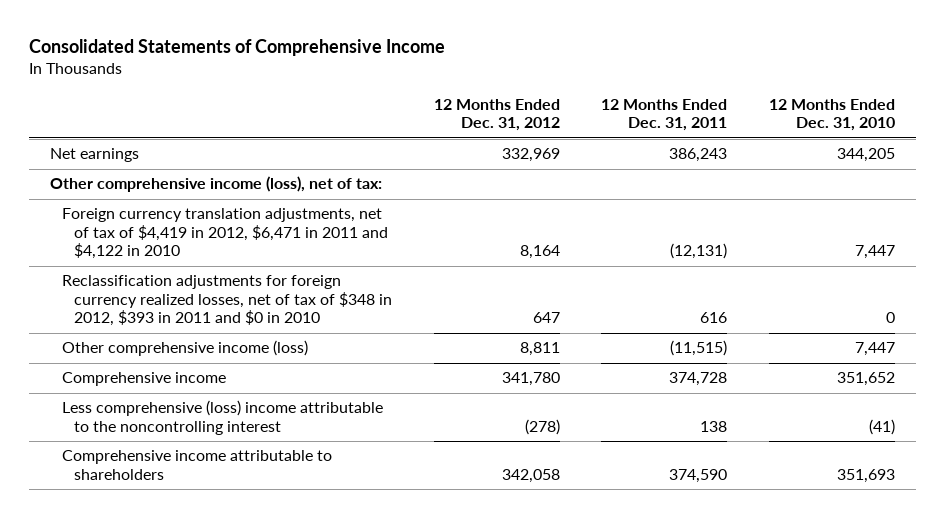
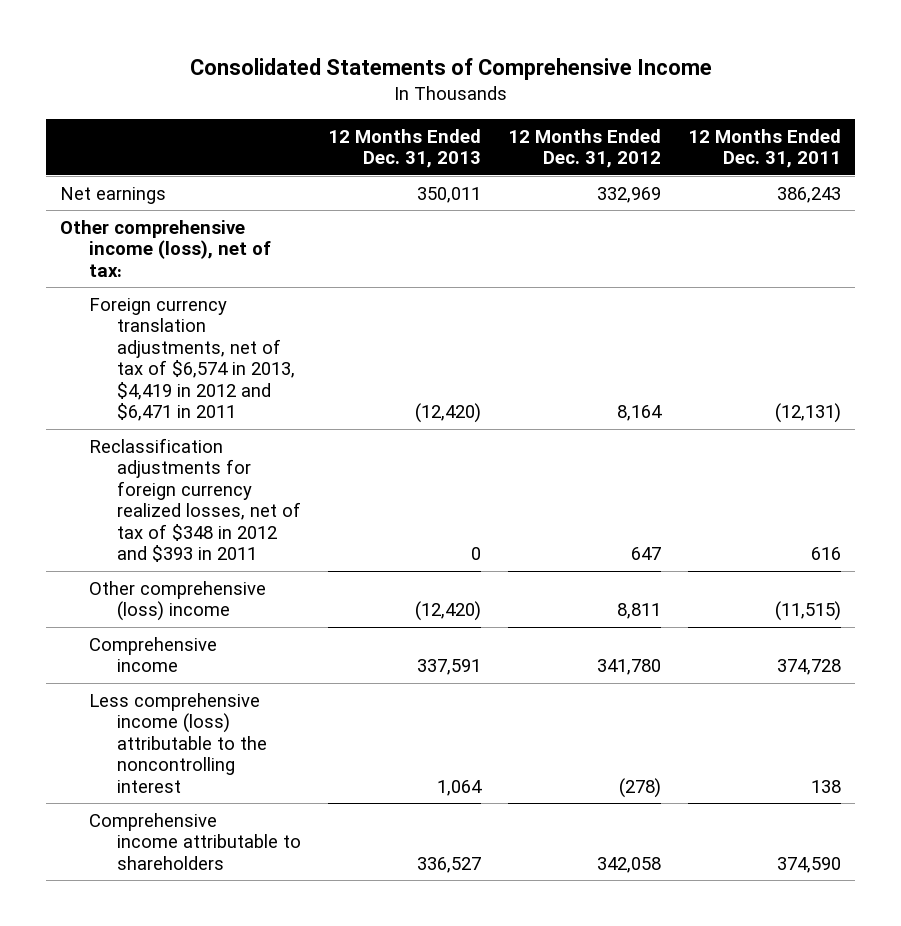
- | 12 Months Ended Dec. 31, 2012 | 12 Months Ended Dec. 31, 2011 | 12 Months Ended Dec. 31, 2010
+ | 12 Months Ended Dec. 31, 2013 | 12 Months Ended Dec. 31, 2012 | 12 Months Ended Dec. 31, 2011
- Foreign currency translation adjustments, net of tax of $4,419 in 2012, $6,471 in 2011 and $4,122 in 2010 | 8,164 | (12,131) | 7,447
- Reclassification adjustments for foreign currency realized losses, net of tax of $348 in 2012, $393 in 2011 and $0 in 2010 | 647 | 616 | 0
- Other comprehensive income (loss) | 8,811 | (11,515) | 7,447
+ Foreign currency translation adjustments, net of tax of $6,574 in 2013, $4,419 in 2012 and $6,471 in 2011 | (12,420) | 8,164 | (12,131)
+ Reclassification adjustments for foreign currency realized losses, net of tax of $348 in 2012 and $393 in 2011 | 0 | 647 | 616
+ Other comprehensive (loss) income | (12,420) | 8,811 | (11,515)
- Less comprehensive (loss) income attributable to the noncontrolling interest | (278) | 138 | (41)
+ Less comprehensive income (loss) attributable to the noncontrolling interest | 1,064 | (278) | 138

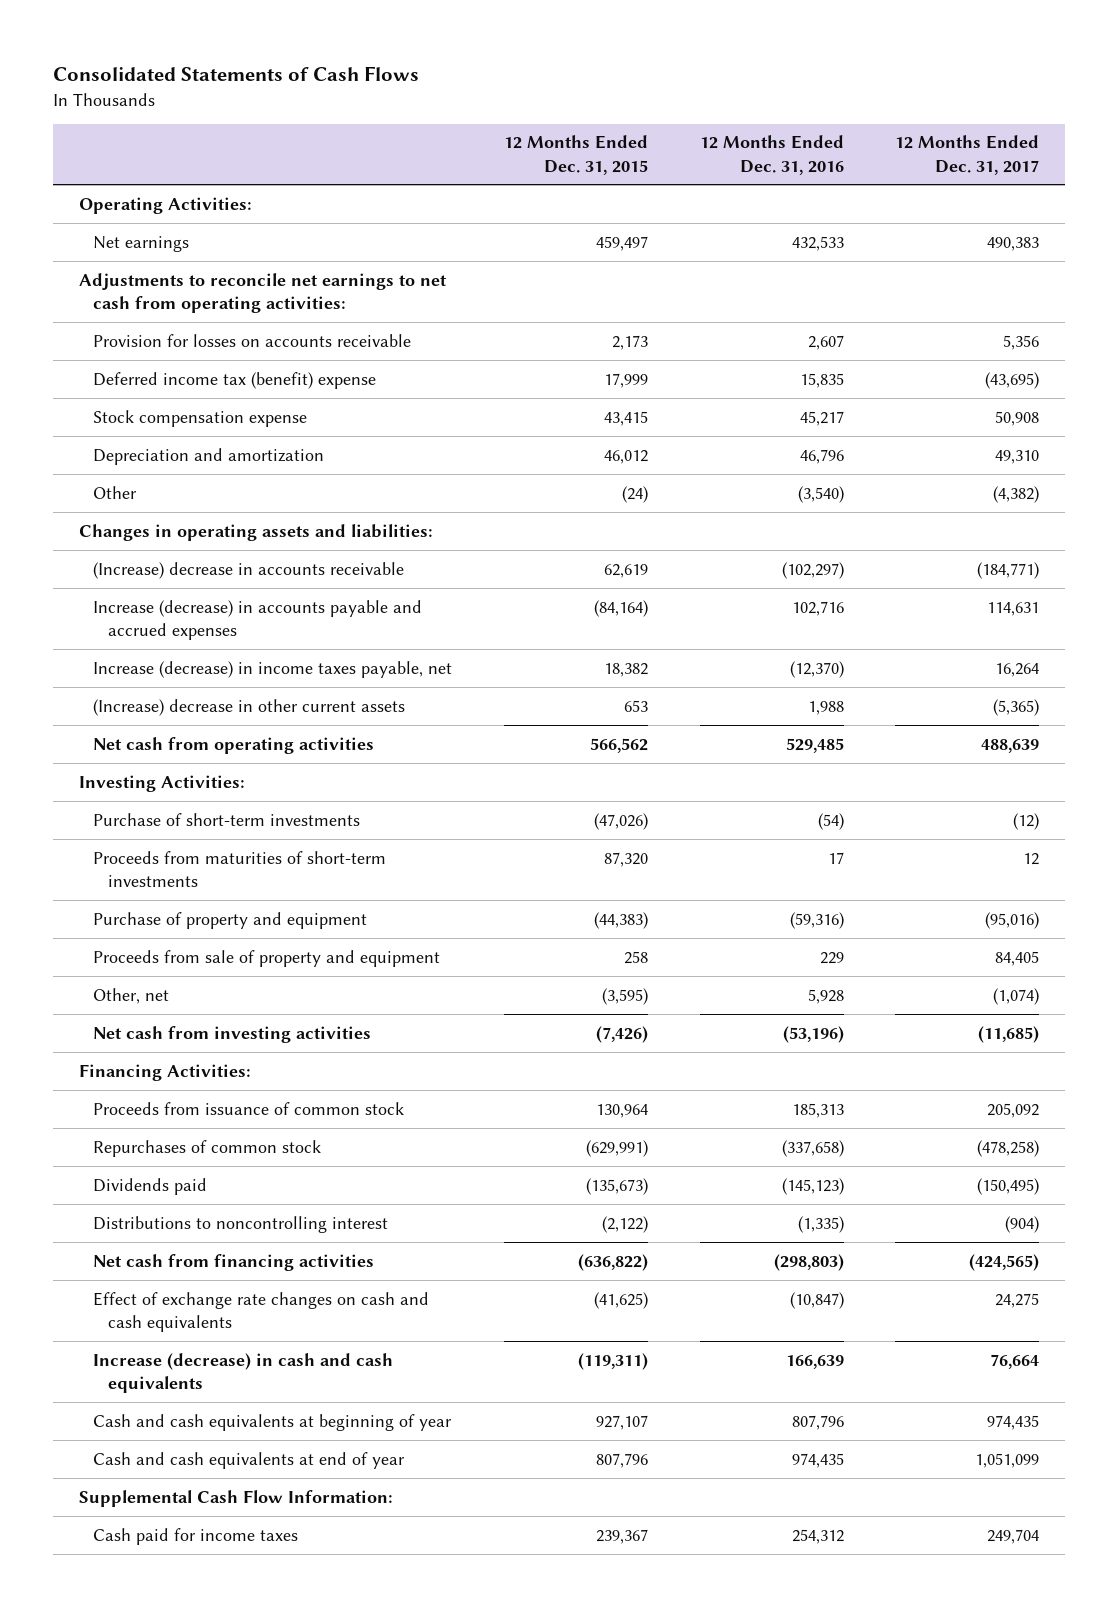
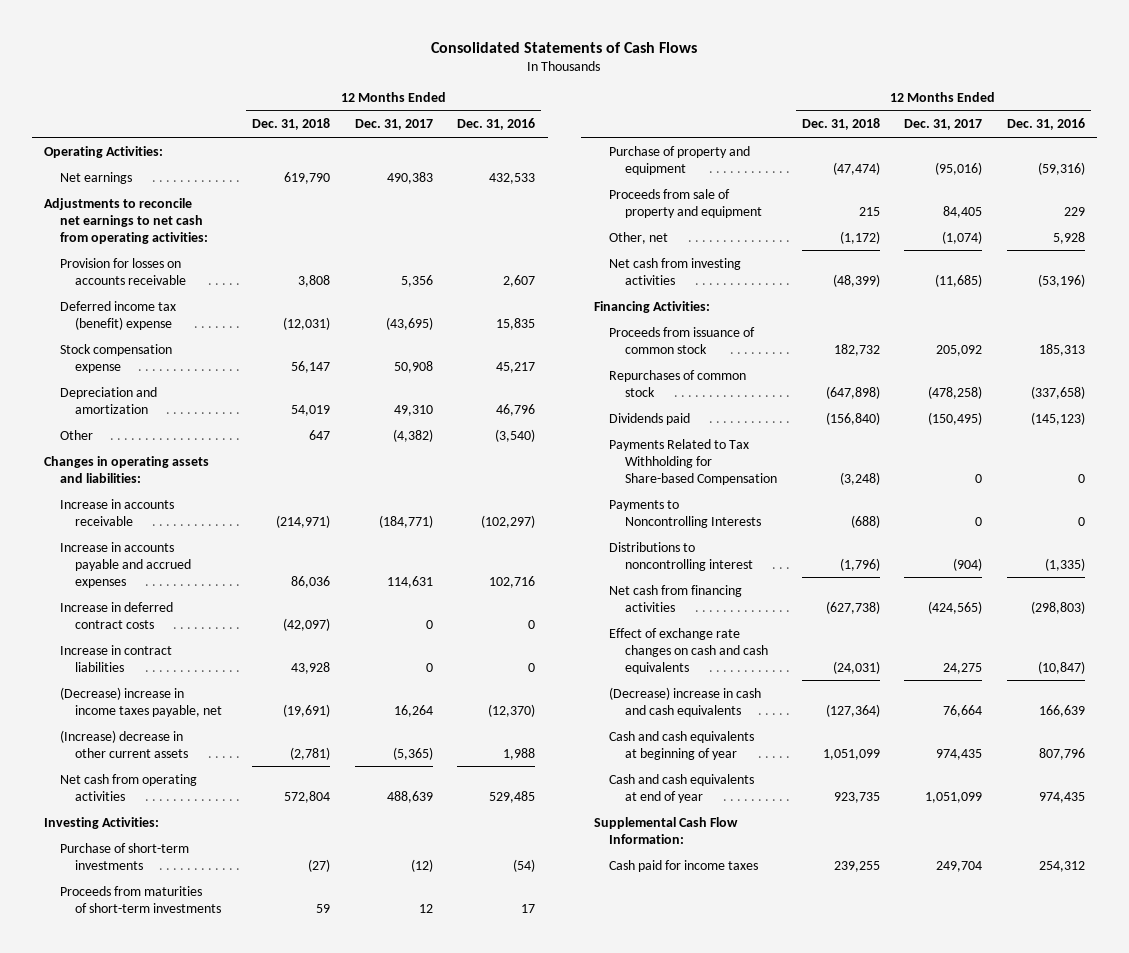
- | 12 Months Ended Dec. 31, 2015 | 12 Months Ended Dec. 31, 2016 | 12 Months Ended Dec. 31, 2017
+ | 12 Months Ended Dec. 31, 2018 | 12 Months Ended Dec. 31, 2017 | 12 Months Ended Dec. 31, 2016
- (Increase) decrease in accounts receivable | 62,619 | (102,297) | (184,771)
- Increase (decrease) in accounts payable and accrued expenses | (84,164) | 102,716 | 114,631
- Increase (decrease) in income taxes payable, net | 18,382 | (12,370) | 16,264
+ Increase in accounts receivable | (214,971) | (184,771) | (102,297)
+ Increase in accounts payable and accrued expenses | 86,036 | 114,631 | 102,716
+ Increase in deferred contract costs | (42,097) | 0 | 0
+ Increase in contract liabilities | 43,928 | 0 | 0
+ (Decrease) increase in income taxes payable, net | (19,691) | 16,264 | (12,370)
+ Payments Related to Tax Withholding for Share-based Compensation | (3,248) | 0 | 0
+ Payments to Noncontrolling Interests | (688) | 0 | 0
- Increase (decrease) in cash and cash equivalents | (119,311) | 166,639 | 76,664
+ (Decrease) increase in cash and cash equivalents | (127,364) | 76,664 | 166,639

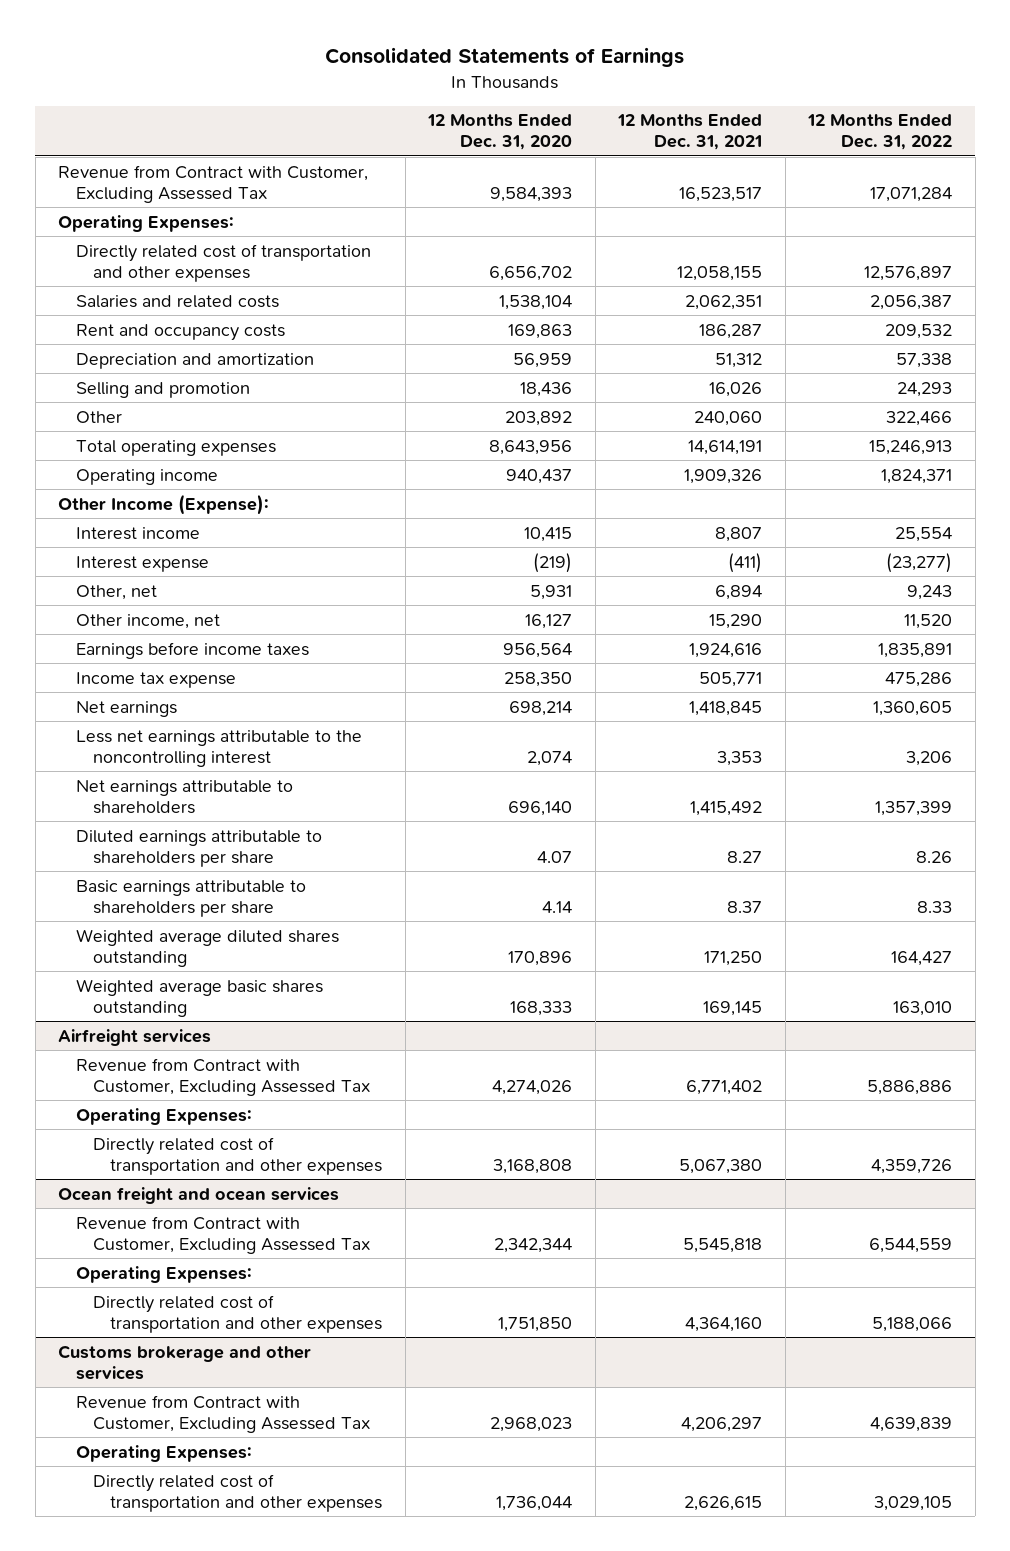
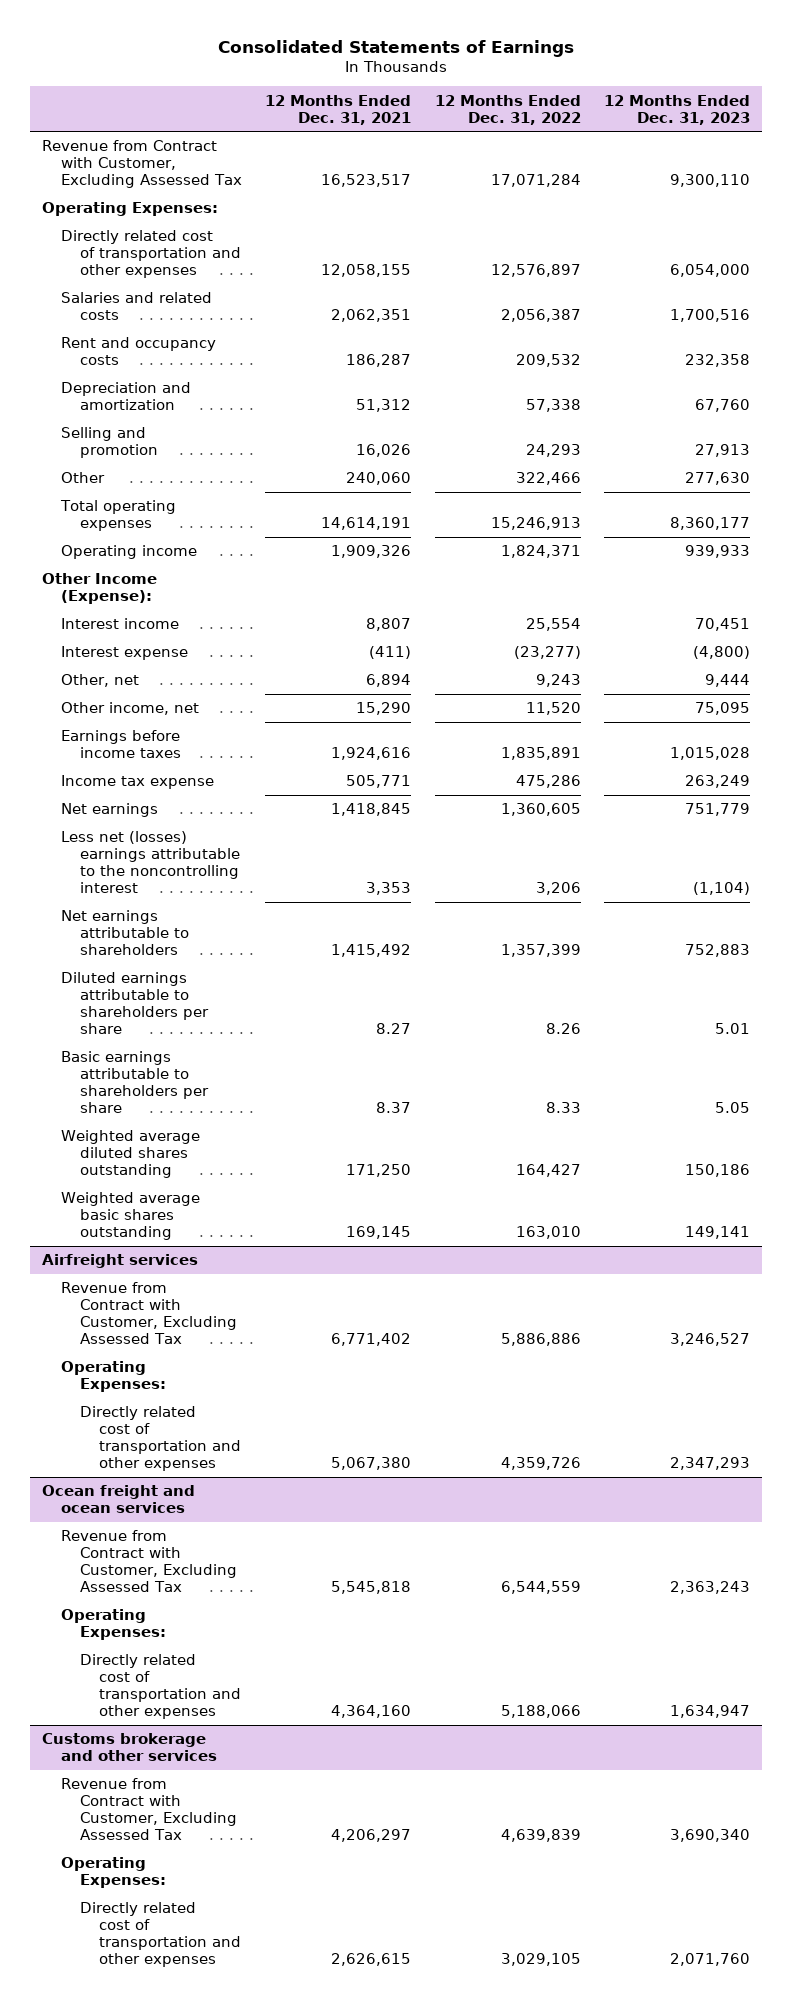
- | 12 Months Ended Dec. 31, 2020 | 12 Months Ended Dec. 31, 2021 | 12 Months Ended Dec. 31, 2022
+ | 12 Months Ended Dec. 31, 2021 | 12 Months Ended Dec. 31, 2022 | 12 Months Ended Dec. 31, 2023
- Less net earnings attributable to the noncontrolling interest | 2,074 | 3,353 | 3,206
+ Less net (losses) earnings attributable to the noncontrolling interest | 3,353 | 3,206 | (1,104)

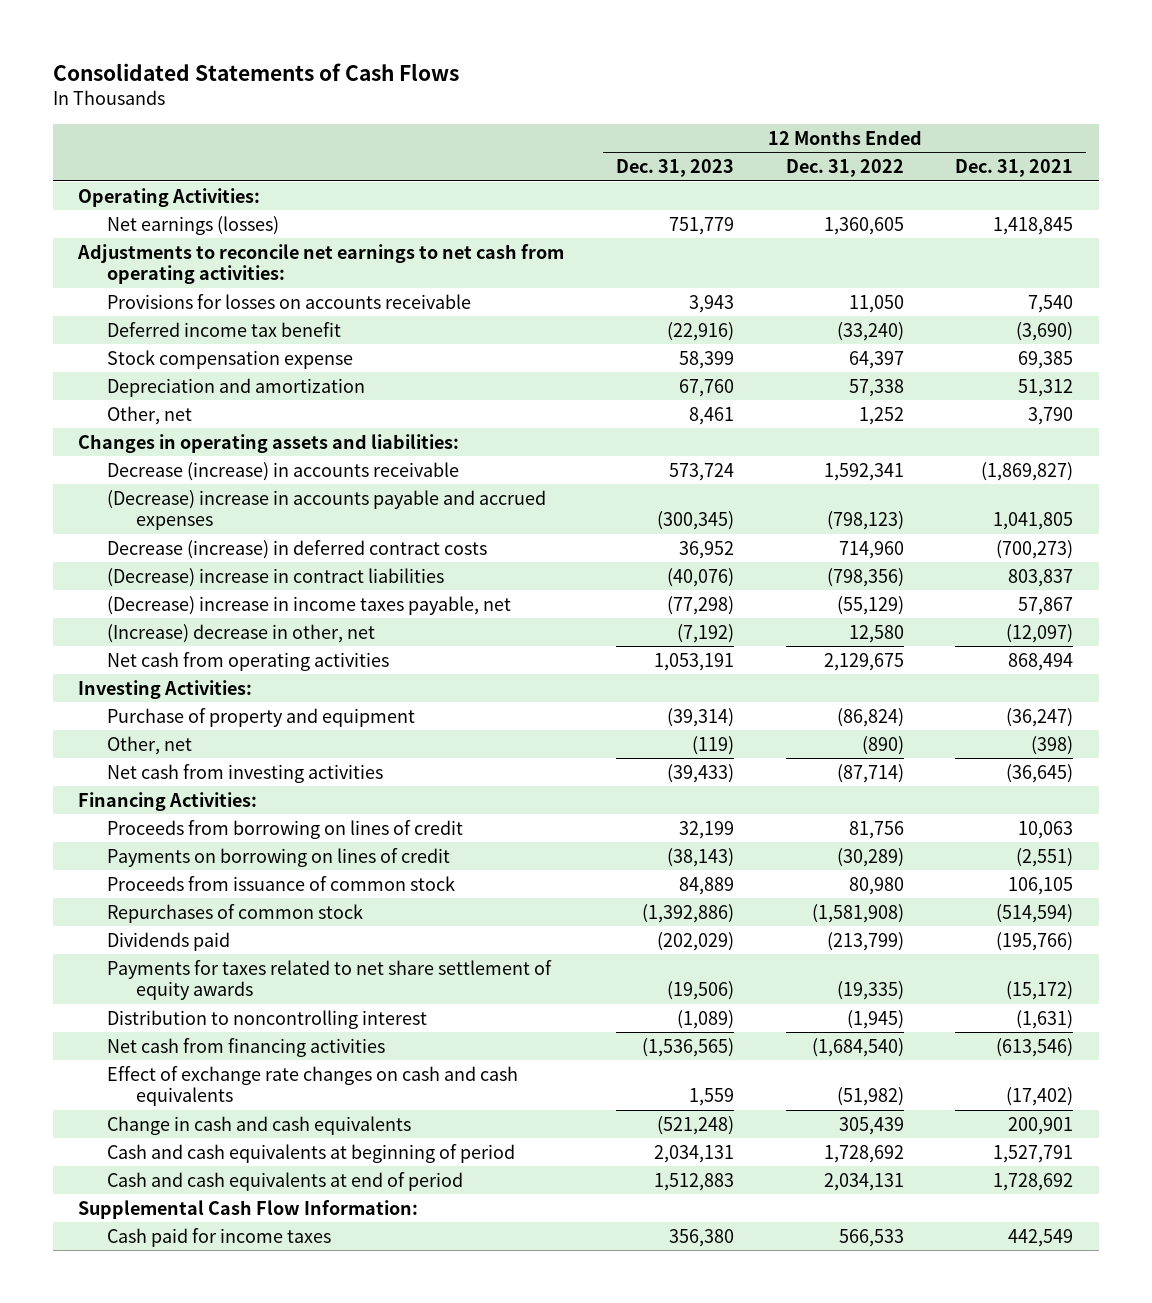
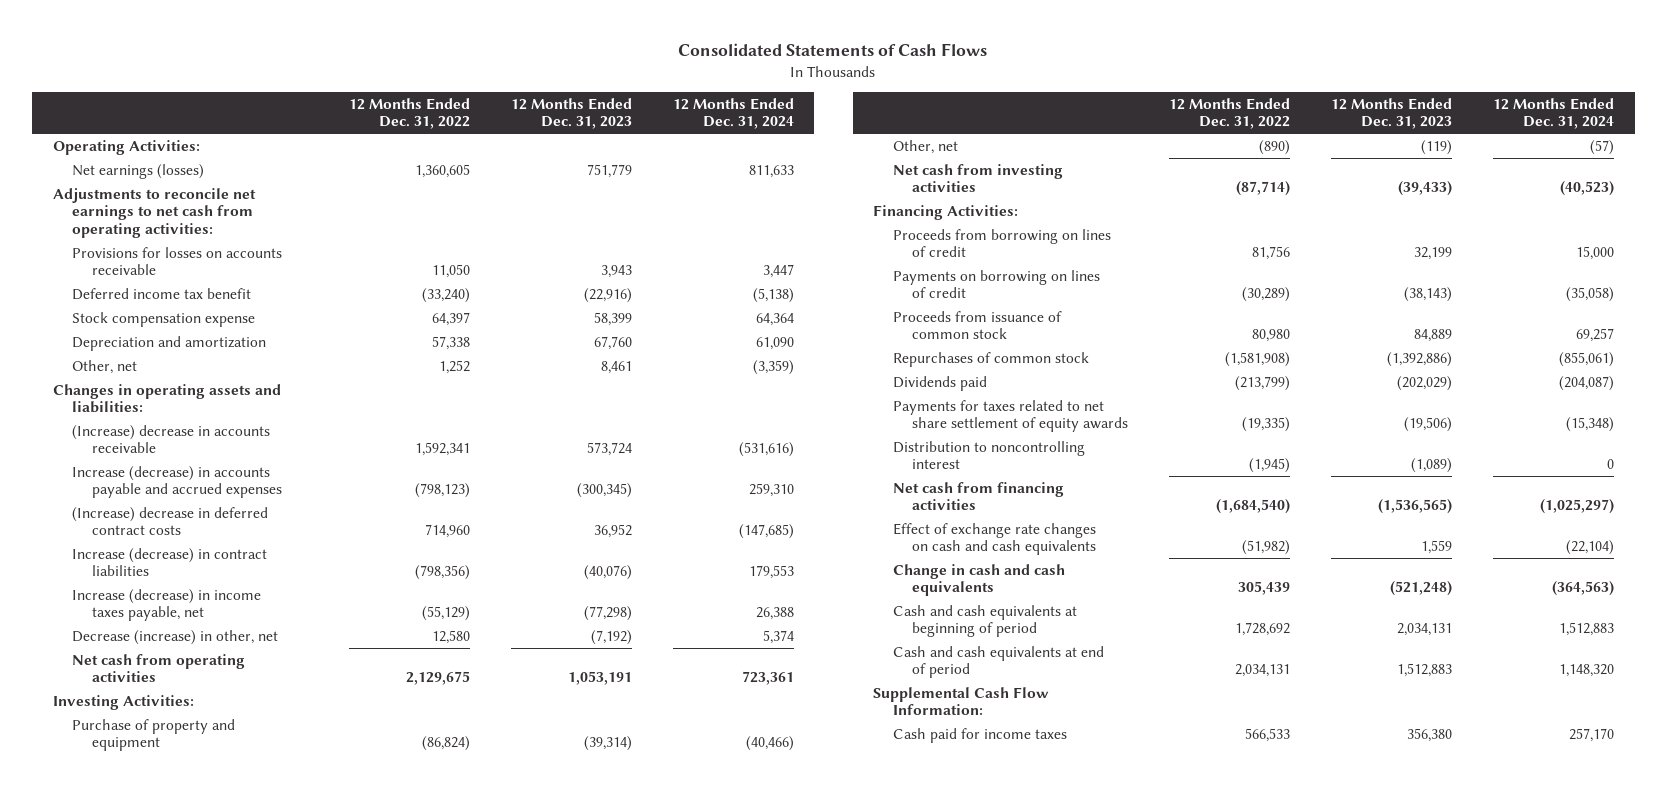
- | 12 Months Ended Dec. 31, 2023 | 12 Months Ended Dec. 31, 2022 | 12 Months Ended Dec. 31, 2021
+ | 12 Months Ended Dec. 31, 2022 | 12 Months Ended Dec. 31, 2023 | 12 Months Ended Dec. 31, 2024
- Decrease (increase) in accounts receivable | 573,724 | 1,592,341 | (1,869,827)
- (Decrease) increase in accounts payable and accrued expenses | (300,345) | (798,123) | 1,041,805
- Decrease (increase) in deferred contract costs | 36,952 | 714,960 | (700,273)
- (Decrease) increase in contract liabilities | (40,076) | (798,356) | 803,837
- (Decrease) increase in income taxes payable, net | (77,298) | (55,129) | 57,867
- (Increase) decrease in other, net | (7,192) | 12,580 | (12,097)
+ (Increase) decrease in accounts receivable | 1,592,341 | 573,724 | (531,616)
+ Increase (decrease) in accounts payable and accrued expenses | (798,123) | (300,345) | 259,310
+ (Increase) decrease in deferred contract costs | 714,960 | 36,952 | (147,685)
+ Increase (decrease) in contract liabilities | (798,356) | (40,076) | 179,553
+ Increase (decrease) in income taxes payable, net | (55,129) | (77,298) | 26,388
+ Decrease (increase) in other, net | 12,580 | (7,192) | 5,374

